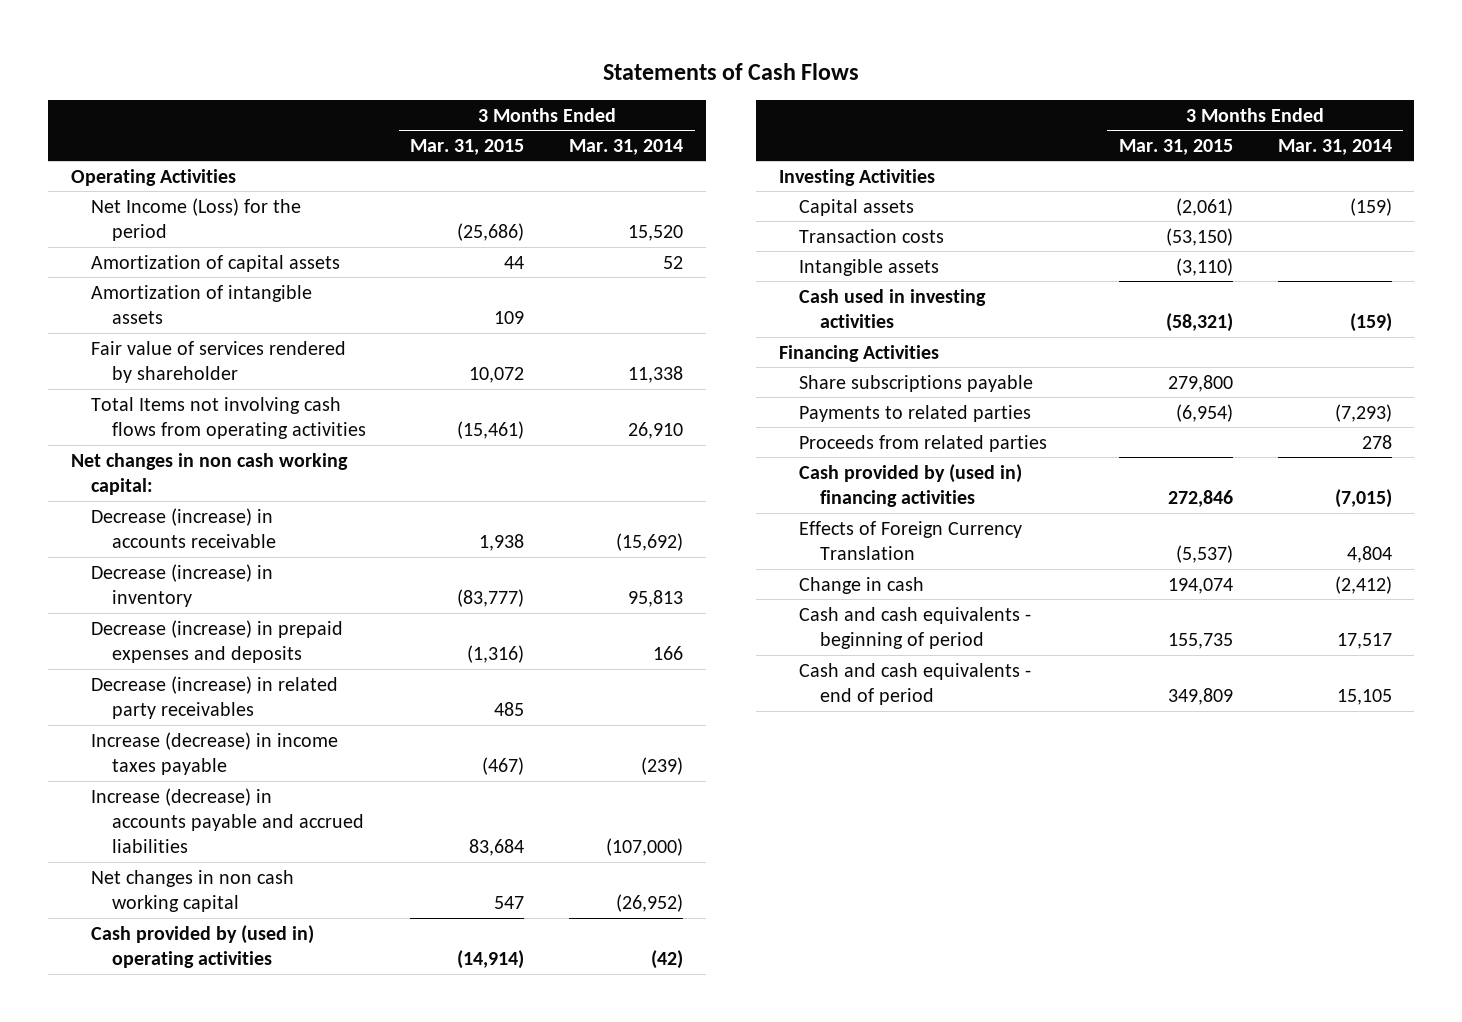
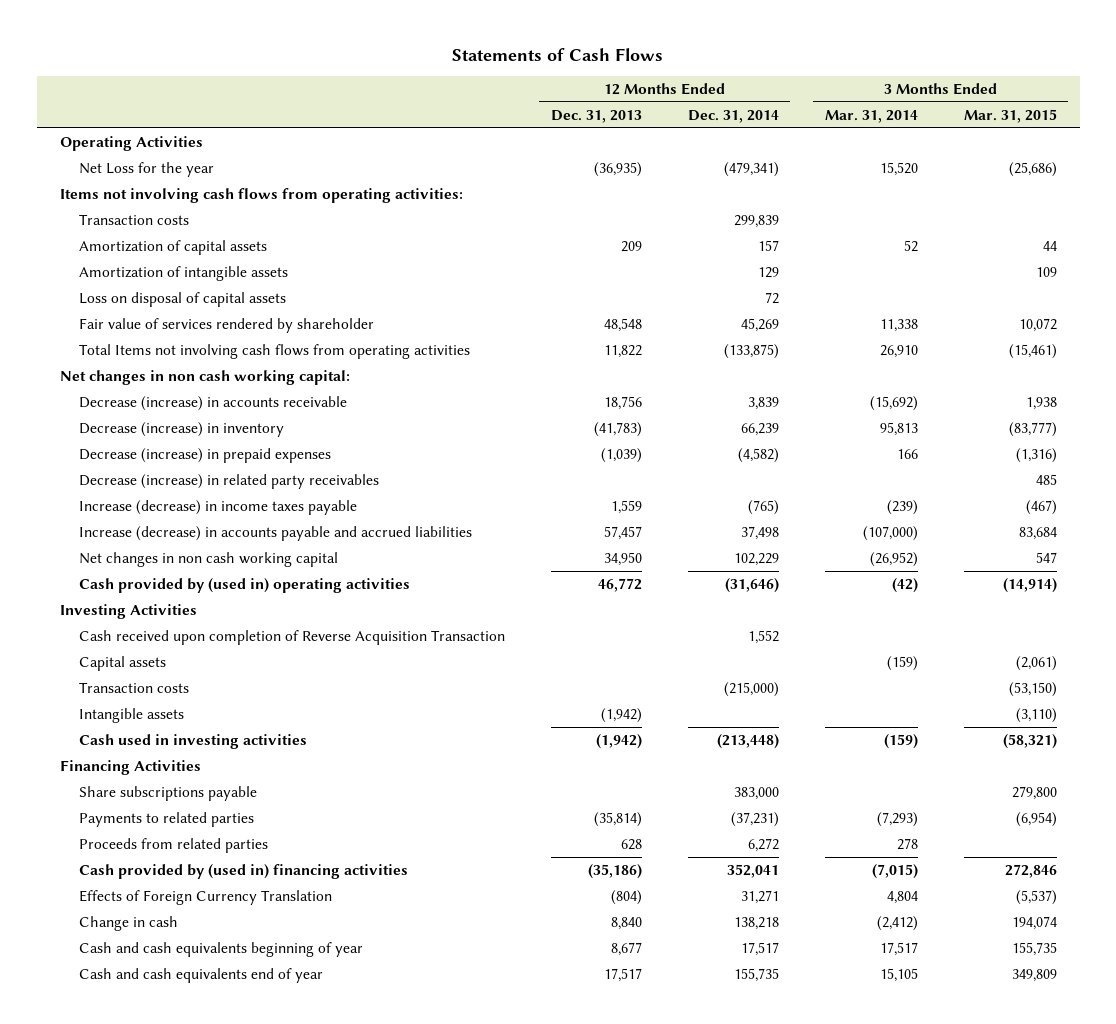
- | 3 Months Ended Mar. 31, 2015 | 3 Months Ended Mar. 31, 2014
+ | 12 Months Ended Dec. 31, 2013 | 12 Months Ended Dec. 31, 2014 | 3 Months Ended Mar. 31, 2014 | 3 Months Ended Mar. 31, 2015
- Net Income (Loss) for the period | (25,686) | 15,520
+ Net Loss for the year | (36,935) | (479,341) | 15,520 | (25,686)
+ Items not involving cash flows from operating activities:
+ Transaction costs | | 299,839 | |
+ Loss on disposal of capital assets | | 72 | |
- Decrease (increase) in prepaid expenses and deposits | (1,316) | 166
+ Decrease (increase) in prepaid expenses | (1,039) | (4,582) | 166 | (1,316)
+ Cash received upon completion of Reverse Acquisition Transaction | | 1,552 | |
- Cash and cash equivalents - beginning of period | 155,735 | 17,517
- Cash and cash equivalents - end of period | 349,809 | 15,105
+ Cash and cash equivalents beginning of year | 8,677 | 17,517 | 17,517 | 155,735
+ Cash and cash equivalents end of year | 17,517 | 155,735 | 15,105 | 349,809

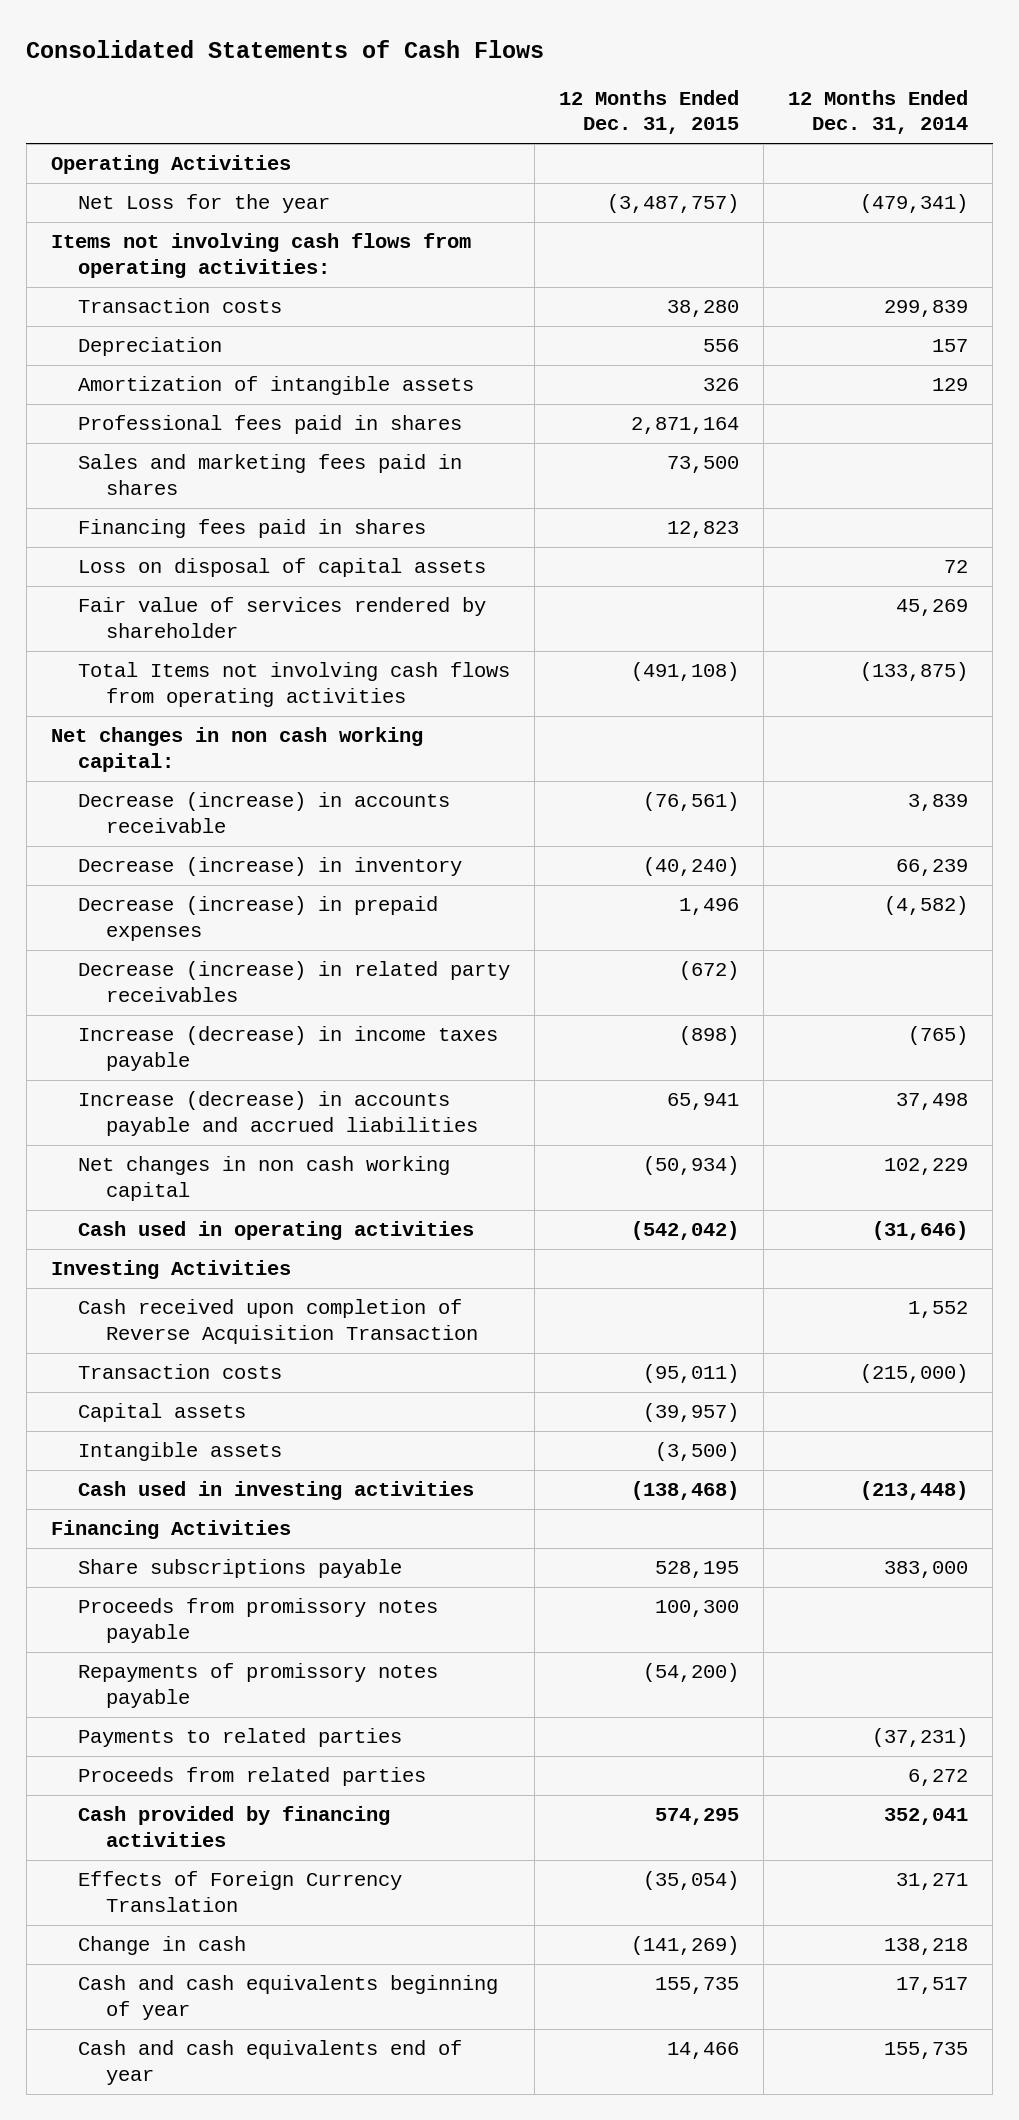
- Statements of Cash Flows
+ Consolidated Statements of Cash Flows
- | 12 Months Ended Dec. 31, 2013 | 12 Months Ended Dec. 31, 2014 | 3 Months Ended Mar. 31, 2014 | 3 Months Ended Mar. 31, 2015
+ | 12 Months Ended Dec. 31, 2015 | 12 Months Ended Dec. 31, 2014
- Amortization of capital assets | 209 | 157 | 52 | 44
+ Depreciation | 556 | 157
+ Professional fees paid in shares | 2,871,164 |
+ Sales and marketing fees paid in shares | 73,500 |
+ Financing fees paid in shares | 12,823 |
- Cash provided by (used in) operating activities | 46,772 | (31,646) | (42) | (14,914)
+ Cash used in operating activities | (542,042) | (31,646)
moved down: Capital assets | (39,957) |
+ Proceeds from promissory notes payable | 100,300 |
+ Repayments of promissory notes payable | (54,200) |
- Cash provided by (used in) financing activities | (35,186) | 352,041 | (7,015) | 272,846
+ Cash provided by financing activities | 574,295 | 352,041

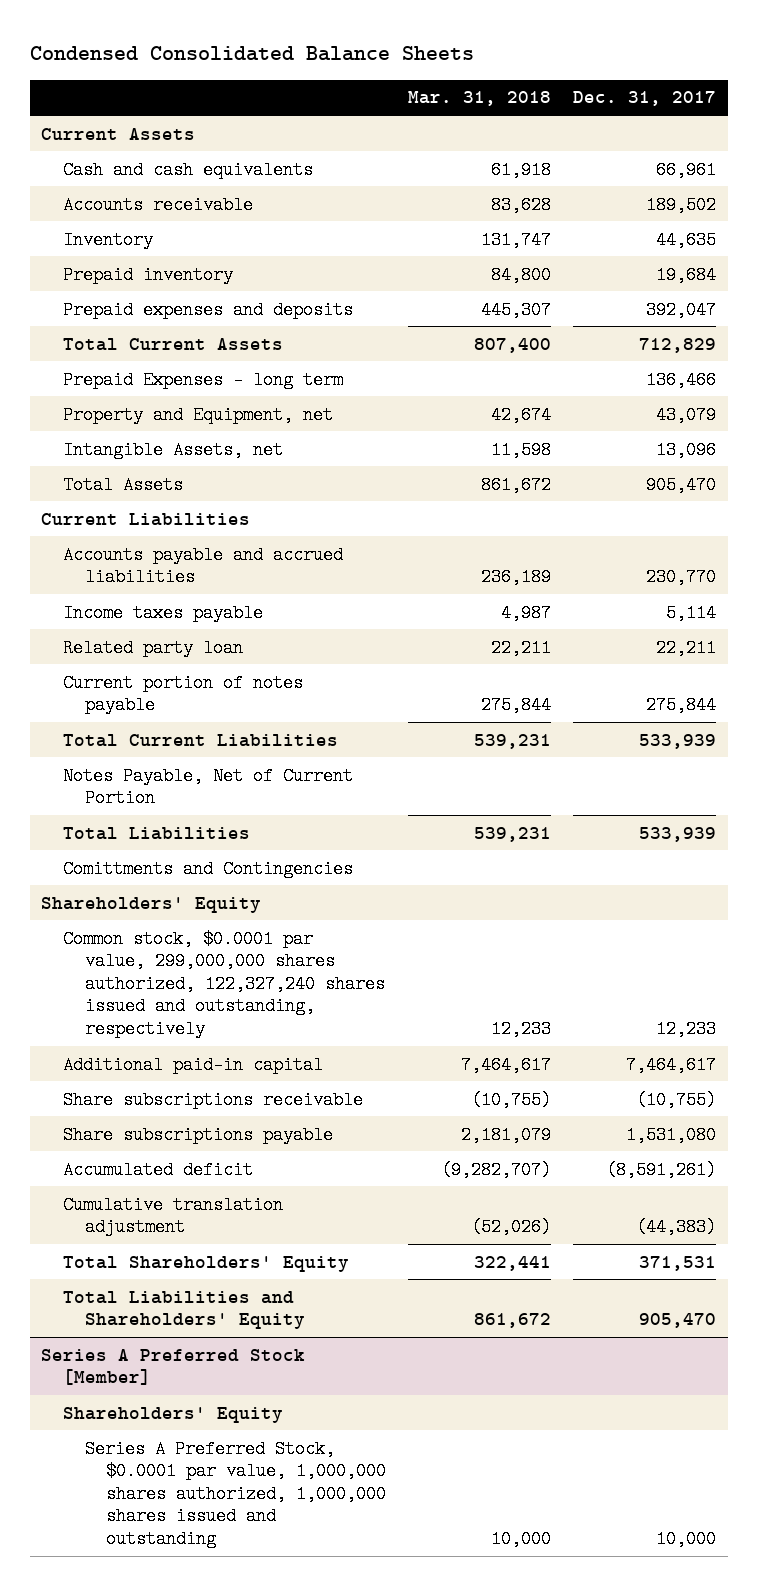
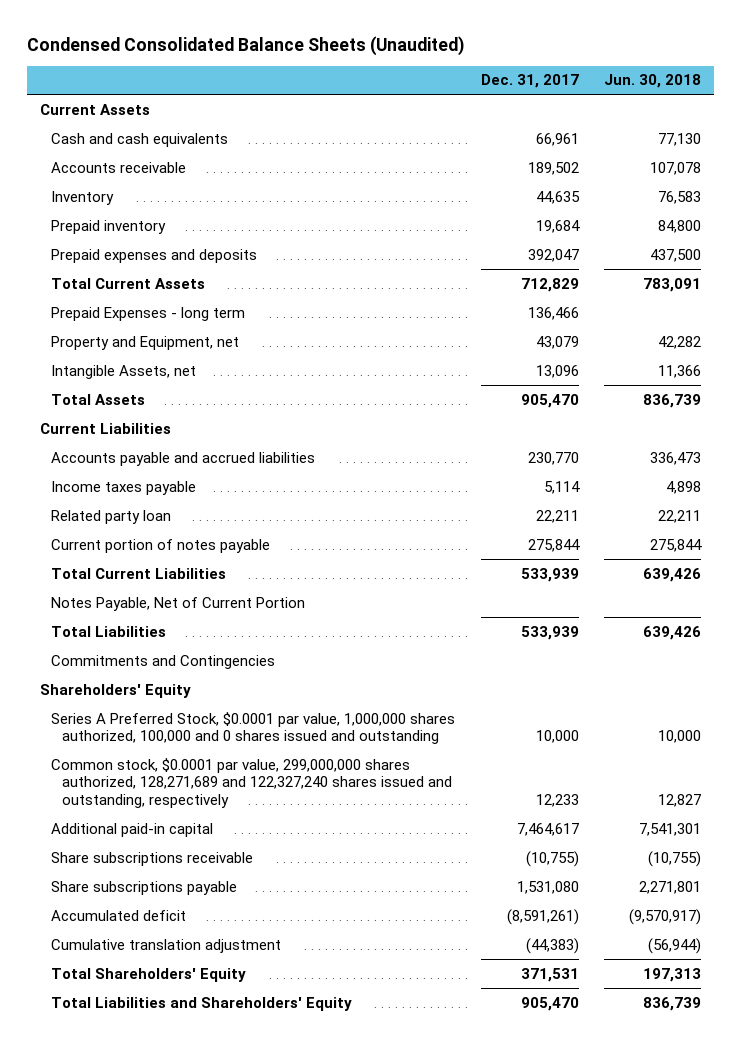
- Condensed Consolidated Balance Sheets
+ Condensed Consolidated Balance Sheets (Unaudited)
- | Mar. 31, 2018 | Dec. 31, 2017
+ | Dec. 31, 2017 | Jun. 30, 2018
- Comittments and Contingencies
+ Commitments and Contingencies
- Common stock, $0.0001 par value, 299,000,000 shares authorized, 122,327,240 shares issued and outstanding, respectively | 12,233 | 12,233
+ Series A Preferred Stock, $0.0001 par value, 1,000,000 shares authorized, 100,000 and 0 shares issued and outstanding | 10,000 | 10,000
+ Common stock, $0.0001 par value, 299,000,000 shares authorized, 128,271,689 and 122,327,240 shares issued and outstanding, respectively | 12,233 | 12,827
- Series A Preferred Stock [Member]
- Shareholders' Equity
- Series A Preferred Stock, $0.0001 par value, 1,000,000 shares authorized, 1,000,000 shares issued and outstanding | 10,000 | 10,000

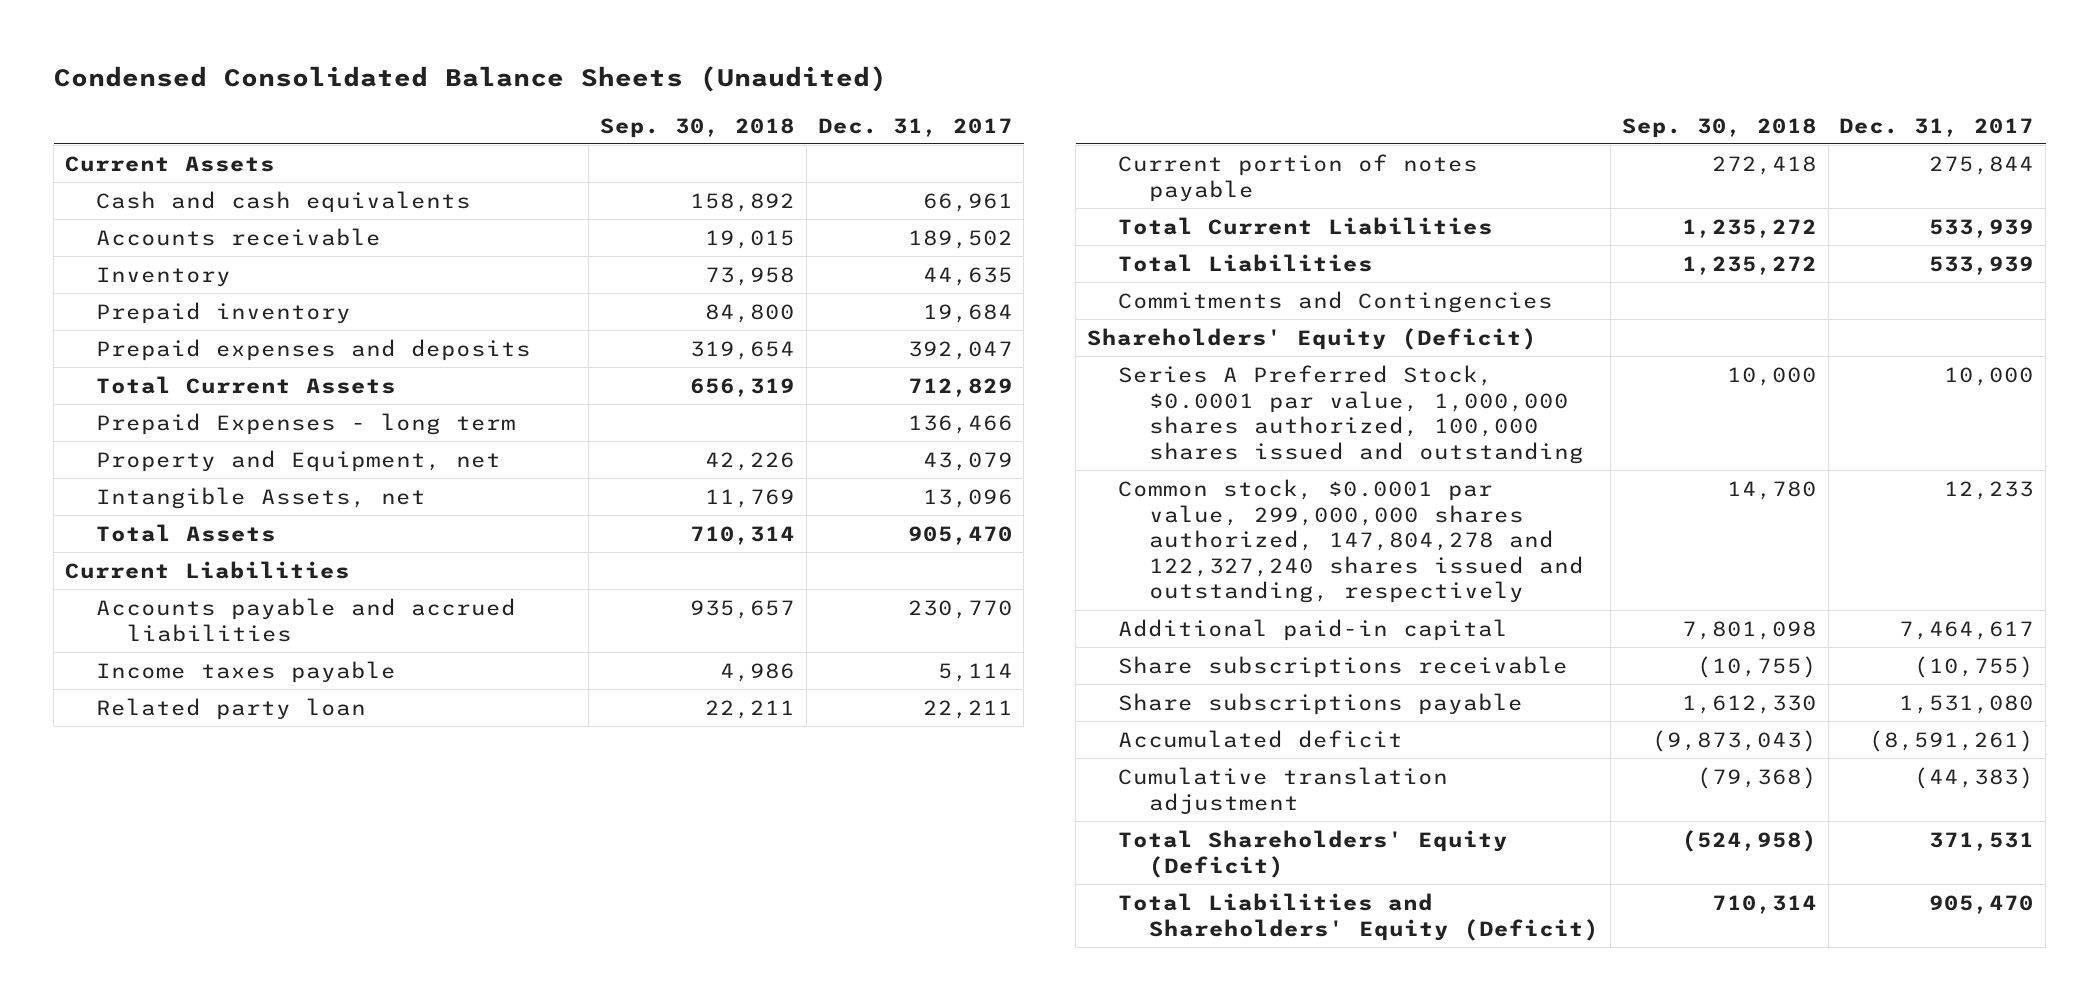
- | Dec. 31, 2017 | Jun. 30, 2018
+ | Sep. 30, 2018 | Dec. 31, 2017
- Notes Payable, Net of Current Portion
- Shareholders' Equity
- Series A Preferred Stock, $0.0001 par value, 1,000,000 shares authorized, 100,000 and 0 shares issued and outstanding | 10,000 | 10,000
- Common stock, $0.0001 par value, 299,000,000 shares authorized, 128,271,689 and 122,327,240 shares issued and outstanding, respectively | 12,233 | 12,827
+ Shareholders' Equity (Deficit)
+ Series A Preferred Stock, $0.0001 par value, 1,000,000 shares authorized, 100,000 shares issued and outstanding | 10,000 | 10,000
+ Common stock, $0.0001 par value, 299,000,000 shares authorized, 147,804,278 and 122,327,240 shares issued and outstanding, respectively | 14,780 | 12,233
- Total Shareholders' Equity | 371,531 | 197,313
- Total Liabilities and Shareholders' Equity | 905,470 | 836,739
+ Total Shareholders' Equity (Deficit) | (524,958) | 371,531
+ Total Liabilities and Shareholders' Equity (Deficit) | 710,314 | 905,470

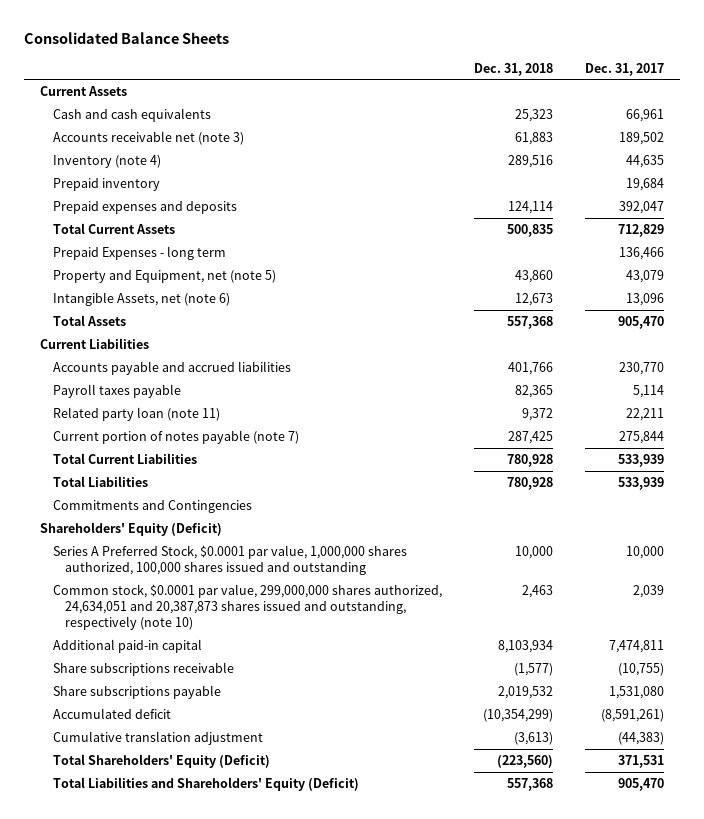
- Condensed Consolidated Balance Sheets (Unaudited)
+ Consolidated Balance Sheets
- | Sep. 30, 2018 | Dec. 31, 2017
+ | Dec. 31, 2018 | Dec. 31, 2017
- Accounts receivable | 19,015 | 189,502
- Inventory | 73,958 | 44,635
+ Accounts receivable net (note 3) | 61,883 | 189,502
+ Inventory (note 4) | 289,516 | 44,635
- Property and Equipment, net | 42,226 | 43,079
- Intangible Assets, net | 11,769 | 13,096
+ Property and Equipment, net (note 5) | 43,860 | 43,079
+ Intangible Assets, net (note 6) | 12,673 | 13,096
- Income taxes payable | 4,986 | 5,114
- Related party loan | 22,211 | 22,211
- Current portion of notes payable | 272,418 | 275,844
+ Payroll taxes payable | 82,365 | 5,114
+ Related party loan (note 11) | 9,372 | 22,211
+ Current portion of notes payable (note 7) | 287,425 | 275,844
- Common stock, $0.0001 par value, 299,000,000 shares authorized, 147,804,278 and 122,327,240 shares issued and outstanding, respectively | 14,780 | 12,233
- Additional paid-in capital | 7,801,098 | 7,464,617
+ Common stock, $0.0001 par value, 299,000,000 shares authorized, 24,634,051 and 20,387,873 shares issued and outstanding, respectively (note 10) | 2,463 | 2,039
+ Additional paid-in capital | 8,103,934 | 7,474,811

